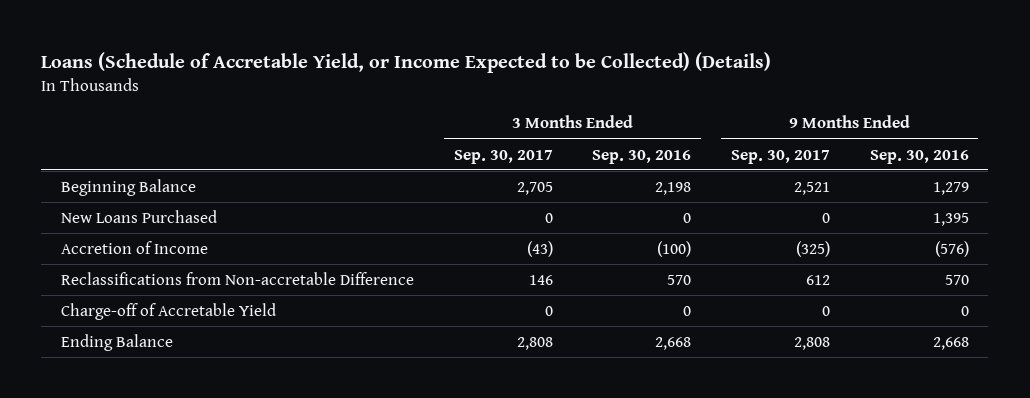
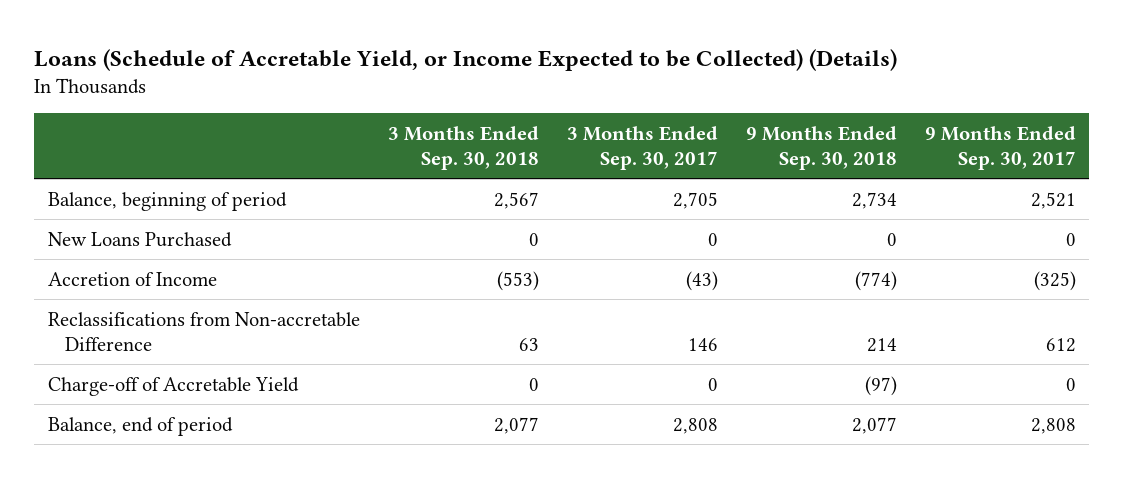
- | 3 Months Ended Sep. 30, 2017 | 3 Months Ended Sep. 30, 2016 | 9 Months Ended Sep. 30, 2017 | 9 Months Ended Sep. 30, 2016
+ | 3 Months Ended Sep. 30, 2018 | 3 Months Ended Sep. 30, 2017 | 9 Months Ended Sep. 30, 2018 | 9 Months Ended Sep. 30, 2017
- Beginning Balance | 2,705 | 2,198 | 2,521 | 1,279
+ Balance, beginning of period | 2,567 | 2,705 | 2,734 | 2,521
- Ending Balance | 2,808 | 2,668 | 2,808 | 2,668
+ Balance, end of period | 2,077 | 2,808 | 2,077 | 2,808

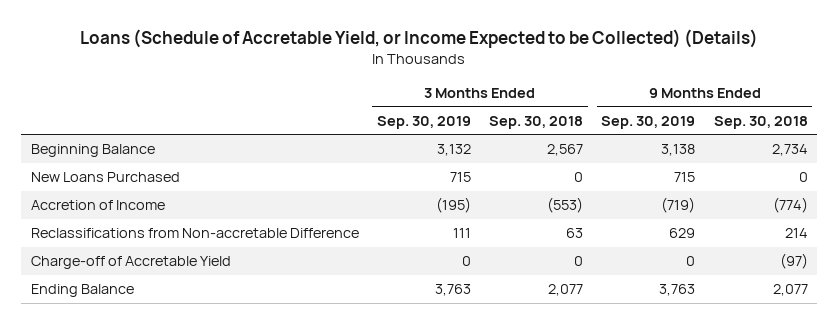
- | 3 Months Ended Sep. 30, 2018 | 3 Months Ended Sep. 30, 2017 | 9 Months Ended Sep. 30, 2018 | 9 Months Ended Sep. 30, 2017
+ | 3 Months Ended Sep. 30, 2019 | 3 Months Ended Sep. 30, 2018 | 9 Months Ended Sep. 30, 2019 | 9 Months Ended Sep. 30, 2018
- Balance, beginning of period | 2,567 | 2,705 | 2,734 | 2,521
+ Beginning Balance | 3,132 | 2,567 | 3,138 | 2,734
- Balance, end of period | 2,077 | 2,808 | 2,077 | 2,808
+ Ending Balance | 3,763 | 2,077 | 3,763 | 2,077

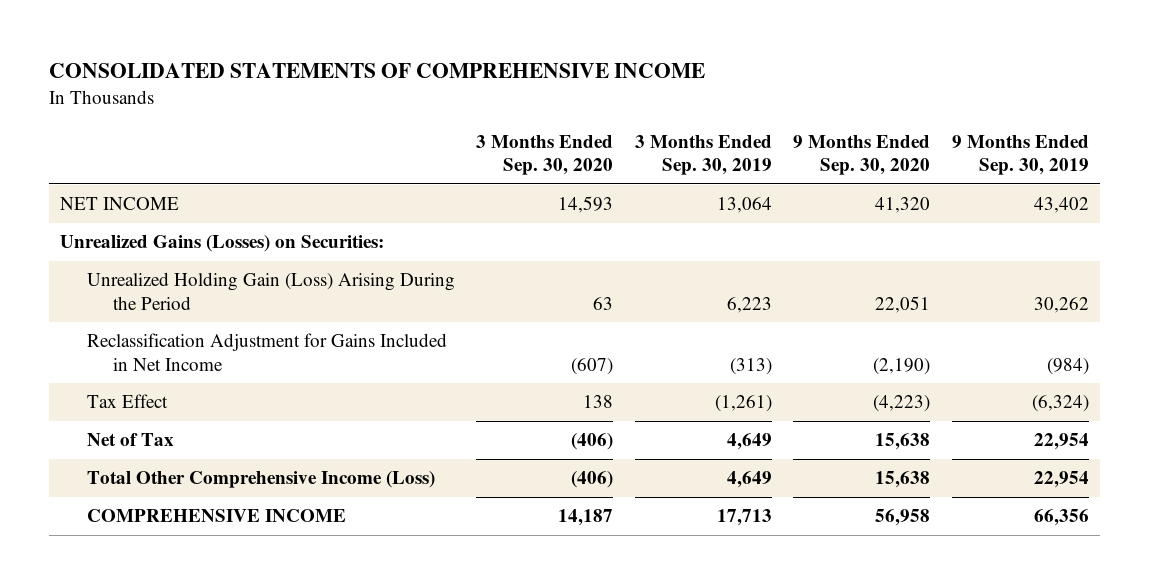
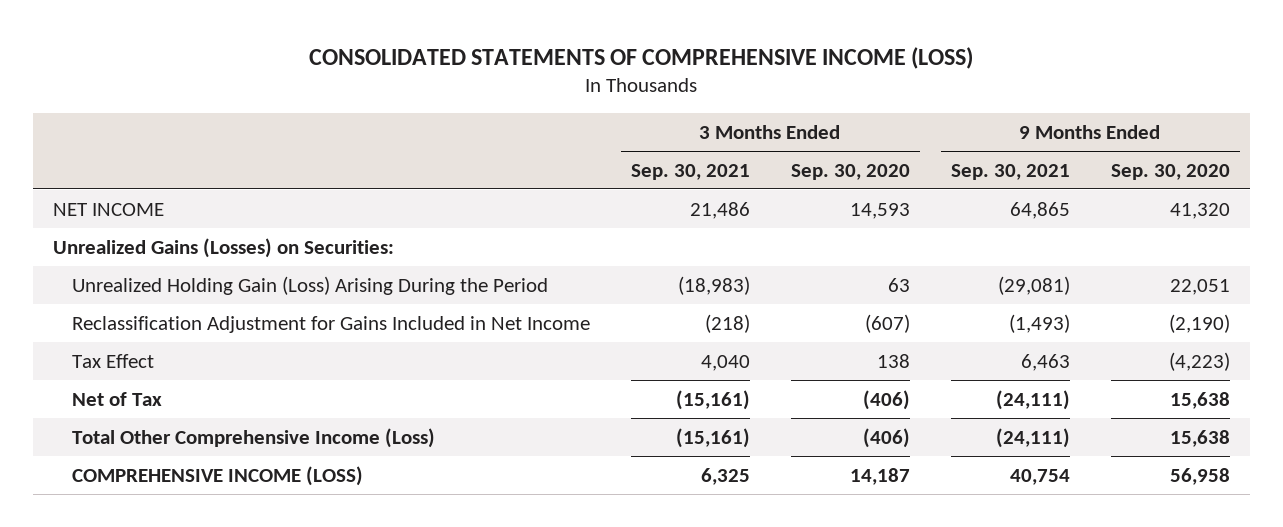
- CONSOLIDATED STATEMENTS OF COMPREHENSIVE INCOME
+ CONSOLIDATED STATEMENTS OF COMPREHENSIVE INCOME (LOSS)
- | 3 Months Ended Sep. 30, 2020 | 3 Months Ended Sep. 30, 2019 | 9 Months Ended Sep. 30, 2020 | 9 Months Ended Sep. 30, 2019
+ | 3 Months Ended Sep. 30, 2021 | 3 Months Ended Sep. 30, 2020 | 9 Months Ended Sep. 30, 2021 | 9 Months Ended Sep. 30, 2020
- COMPREHENSIVE INCOME | 14,187 | 17,713 | 56,958 | 66,356
+ COMPREHENSIVE INCOME (LOSS) | 6,325 | 14,187 | 40,754 | 56,958

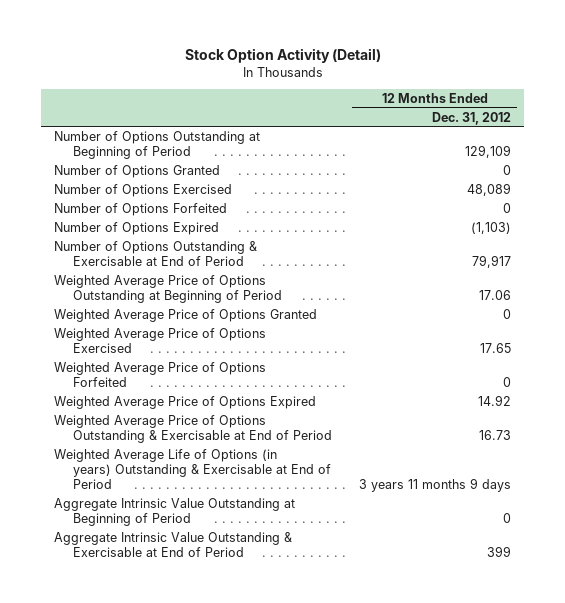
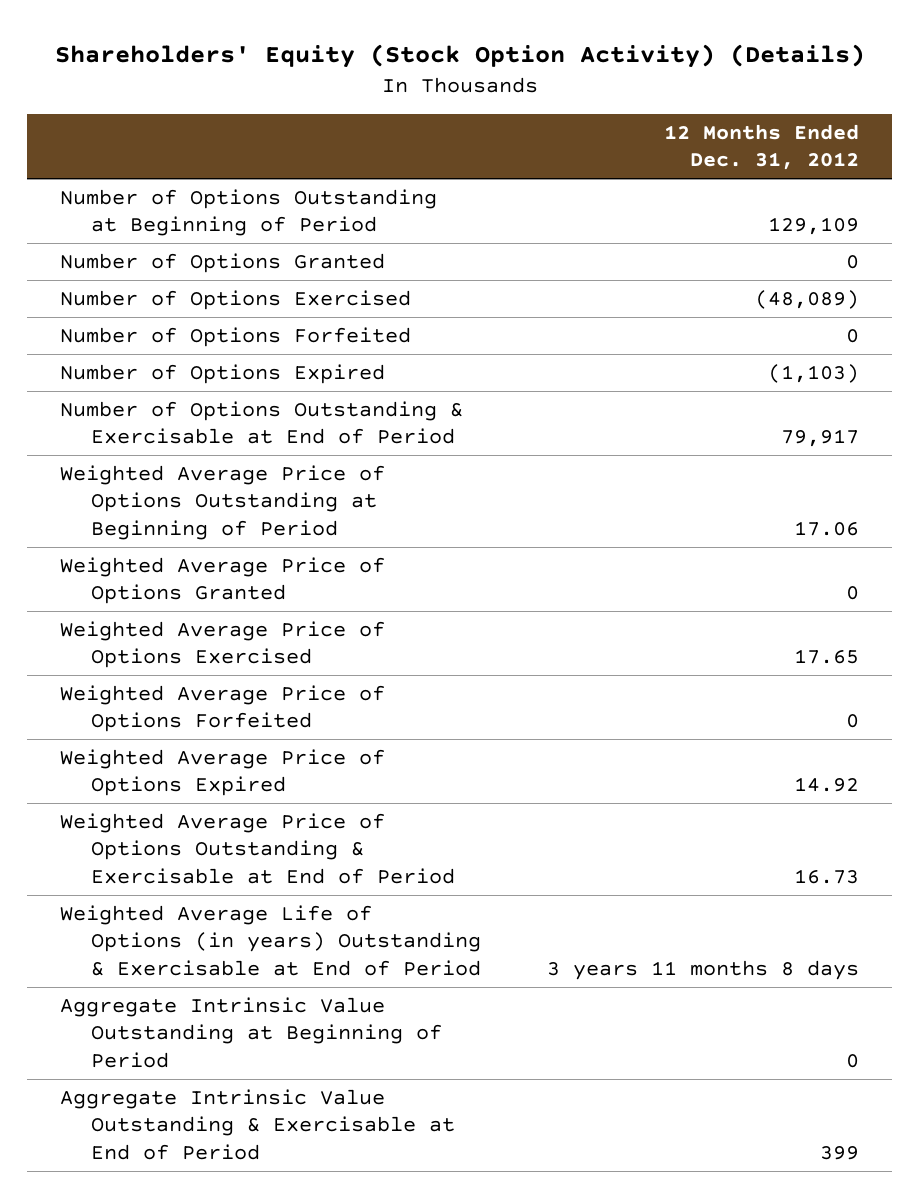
- Stock Option Activity (Detail)
+ Shareholders' Equity (Stock Option Activity) (Details)
- Number of Options Exercised | 48,089
+ Number of Options Exercised | (48,089)
- Weighted Average Life of Options (in years) Outstanding & Exercisable at End of Period | 3 years 11 months 9 days
+ Weighted Average Life of Options (in years) Outstanding & Exercisable at End of Period | 3 years 11 months 8 days

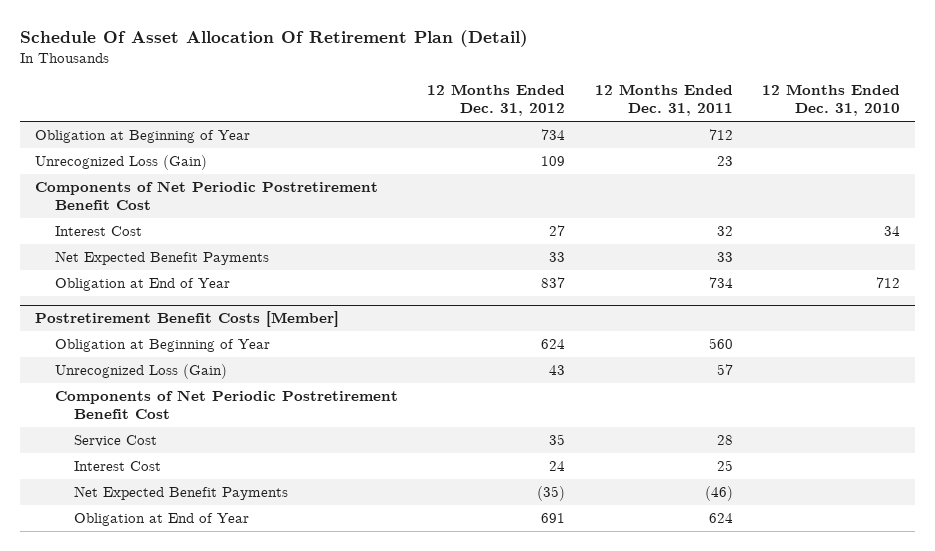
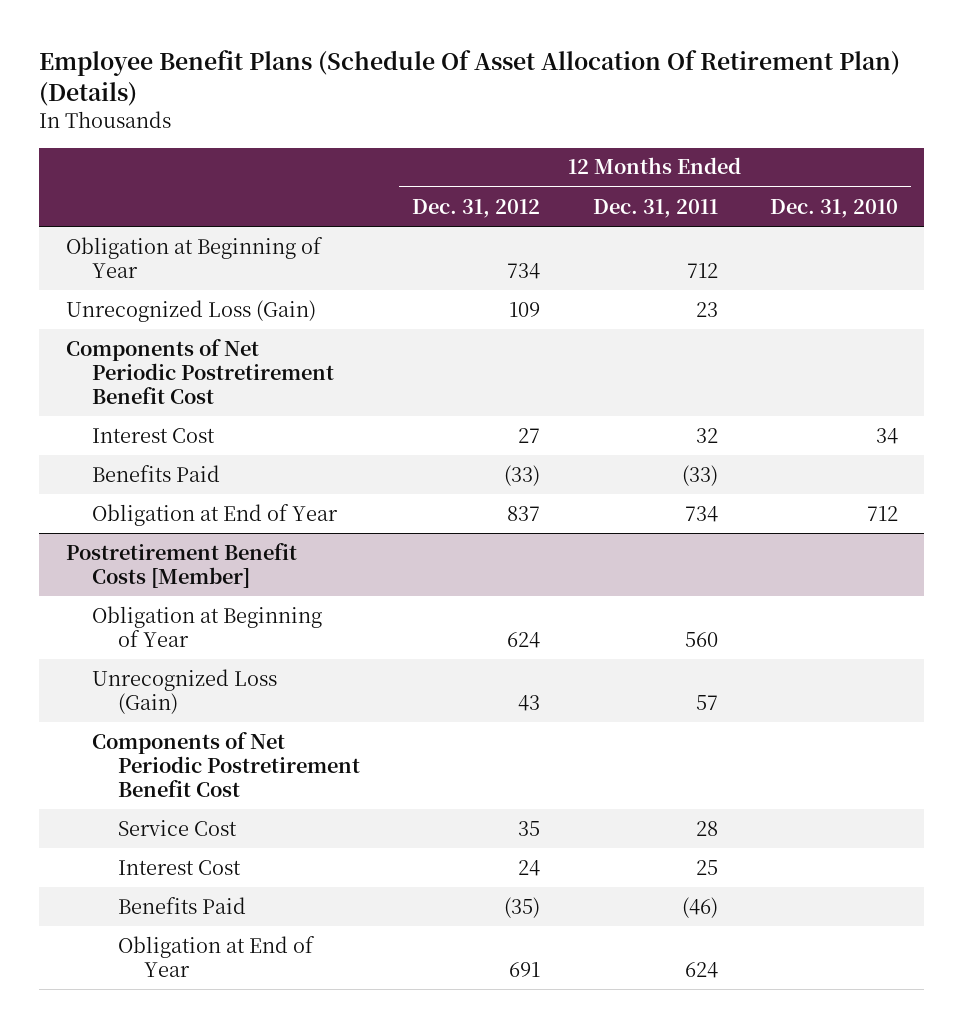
- Schedule Of Asset Allocation Of Retirement Plan (Detail)
+ Employee Benefit Plans (Schedule Of Asset Allocation Of Retirement Plan) (Details)
- Net Expected Benefit Payments | 33 | 33 |
+ Benefits Paid | (33) | (33) |
@ Postretirement Benefit Costs [Member]
- Net Expected Benefit Payments | (35) | (46) |
+ Benefits Paid | (35) | (46) |

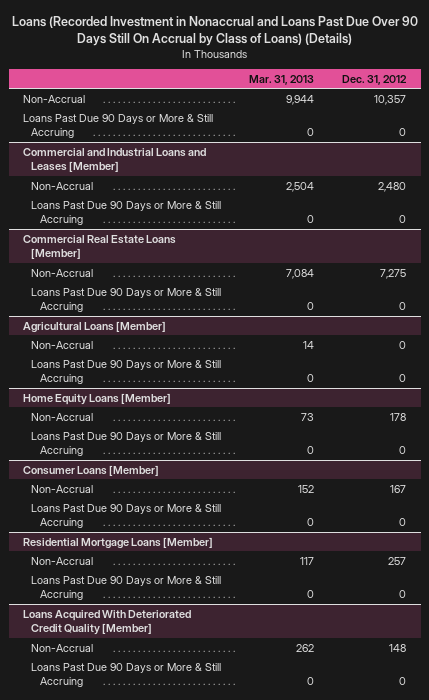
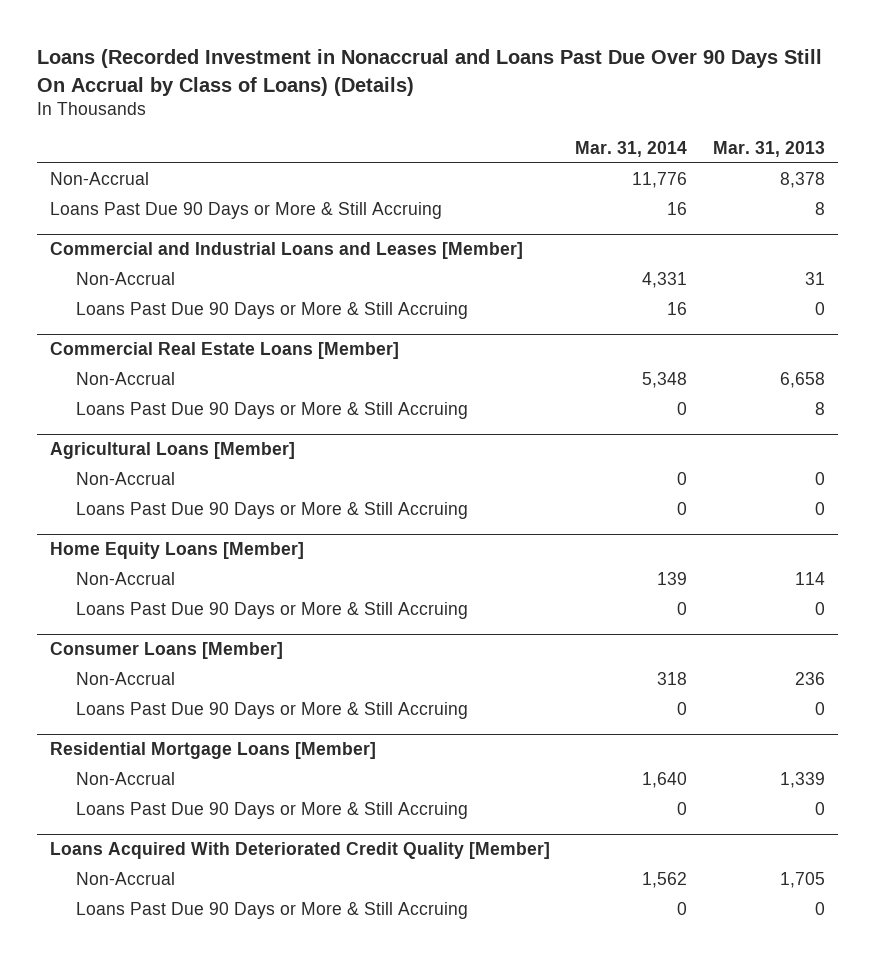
- | Mar. 31, 2013 | Dec. 31, 2012
+ | Mar. 31, 2014 | Mar. 31, 2013
- Non-Accrual | 9,944 | 10,357
- Loans Past Due 90 Days or More & Still Accruing | 0 | 0
+ Non-Accrual | 11,776 | 8,378
+ Loans Past Due 90 Days or More & Still Accruing | 16 | 8
@ Commercial and Industrial Loans and Leases [Member]
- Non-Accrual | 2,504 | 2,480
+ Non-Accrual | 4,331 | 31
@ Commercial Real Estate Loans [Member]
- Non-Accrual | 7,084 | 7,275
- Loans Past Due 90 Days or More & Still Accruing | 0 | 0
+ Non-Accrual | 5,348 | 6,658
+ Loans Past Due 90 Days or More & Still Accruing | 0 | 8
@ Agricultural Loans [Member]
- Non-Accrual | 14 | 0
+ Non-Accrual | 0 | 0
@ Home Equity Loans [Member]
- Non-Accrual | 73 | 178
+ Non-Accrual | 139 | 114
@ Consumer Loans [Member]
- Non-Accrual | 152 | 167
+ Non-Accrual | 318 | 236
@ Residential Mortgage Loans [Member]
- Non-Accrual | 117 | 257
+ Non-Accrual | 1,640 | 1,339
@ Loans Acquired With Deteriorated Credit Quality [Member]
- Non-Accrual | 262 | 148
+ Non-Accrual | 1,562 | 1,705

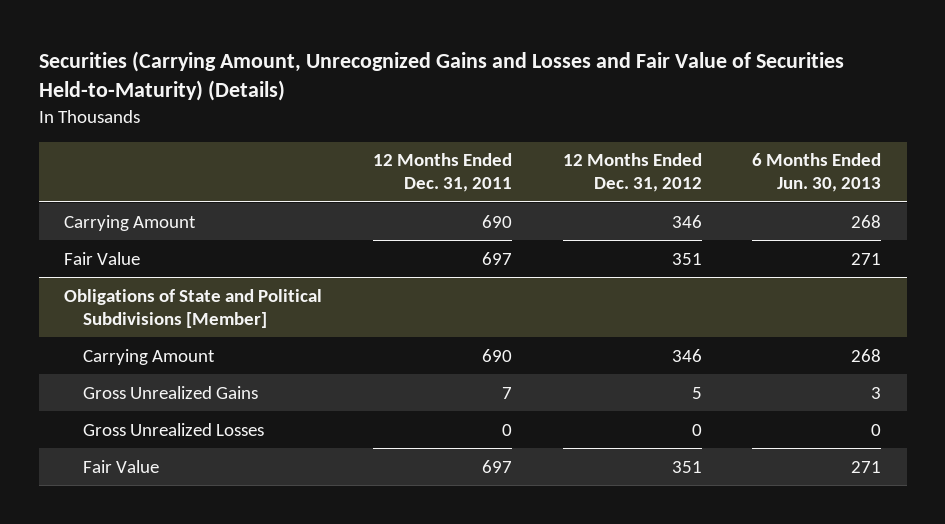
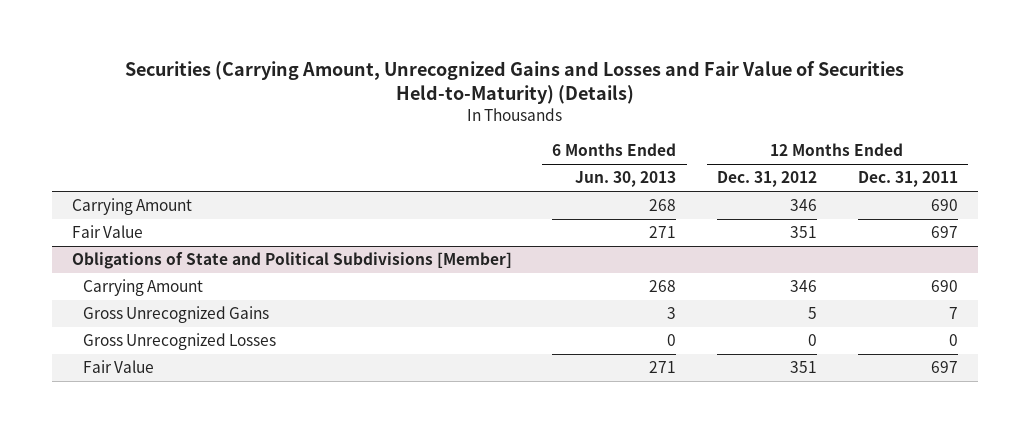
- | 12 Months Ended Dec. 31, 2011 | 12 Months Ended Dec. 31, 2012 | 6 Months Ended Jun. 30, 2013
+ | 6 Months Ended Jun. 30, 2013 | 12 Months Ended Dec. 31, 2012 | 12 Months Ended Dec. 31, 2011
@ Obligations of State and Political Subdivisions [Member]
- Gross Unrealized Gains | 7 | 5 | 3
- Gross Unrealized Losses | 0 | 0 | 0
+ Gross Unrecognized Gains | 3 | 5 | 7
+ Gross Unrecognized Losses | 0 | 0 | 0

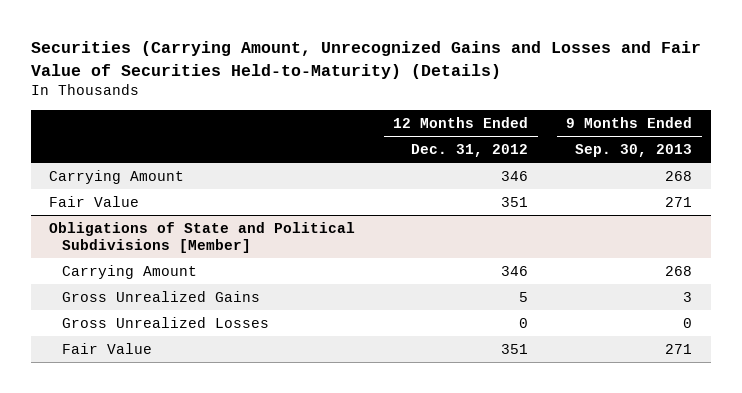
- | 6 Months Ended Jun. 30, 2013 | 12 Months Ended Dec. 31, 2012 | 12 Months Ended Dec. 31, 2011
+ | 12 Months Ended Dec. 31, 2012 | 9 Months Ended Sep. 30, 2013
@ Obligations of State and Political Subdivisions [Member]
- Gross Unrecognized Gains | 3 | 5 | 7
- Gross Unrecognized Losses | 0 | 0 | 0
+ Gross Unrealized Gains | 5 | 3
+ Gross Unrealized Losses | 0 | 0

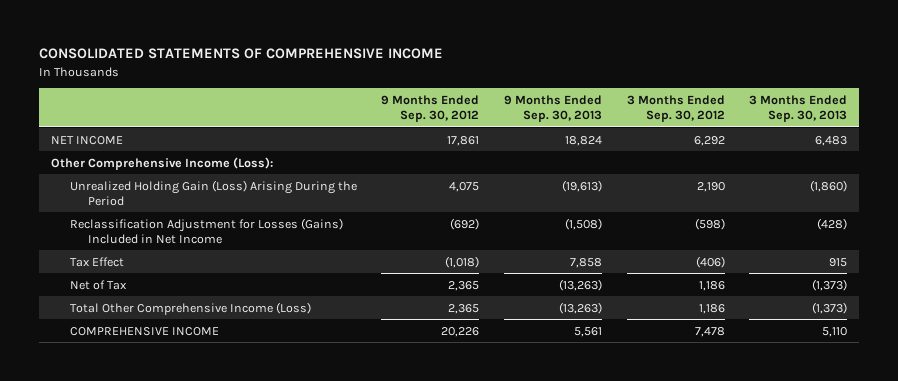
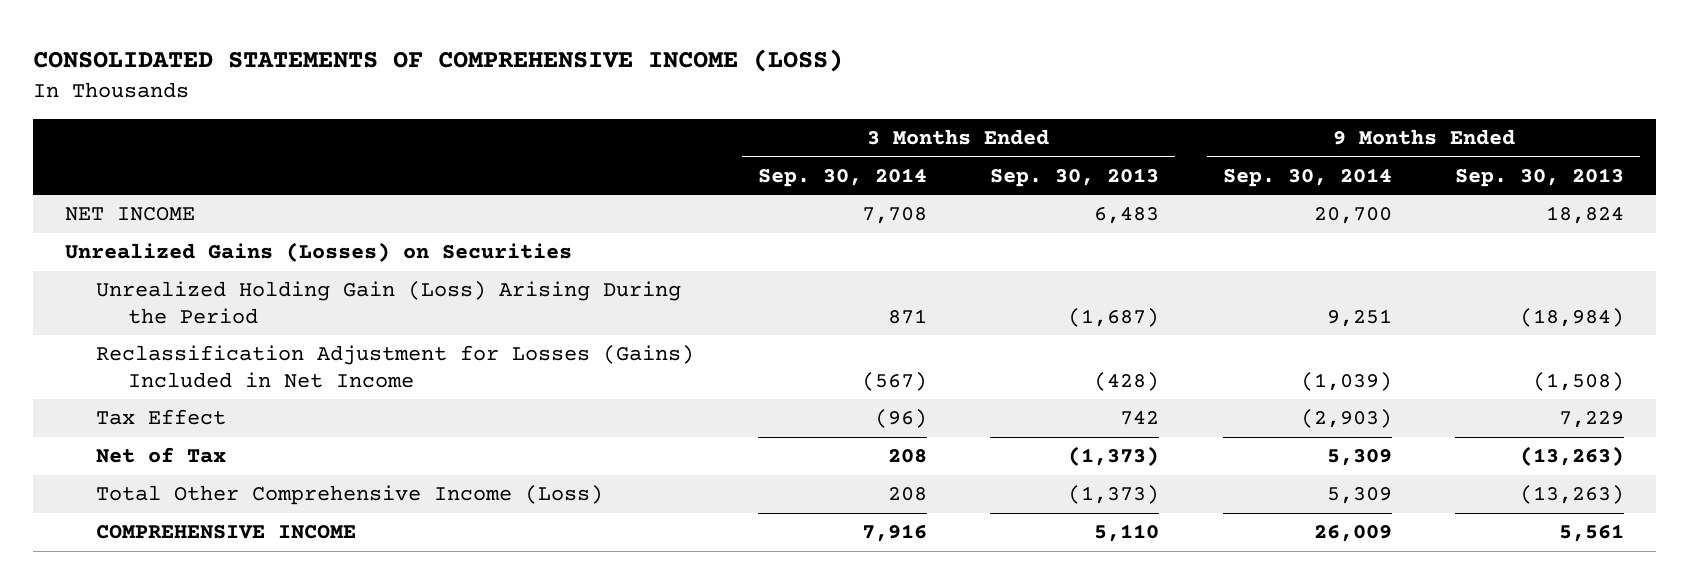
- CONSOLIDATED STATEMENTS OF COMPREHENSIVE INCOME
+ CONSOLIDATED STATEMENTS OF COMPREHENSIVE INCOME (LOSS)
- | 9 Months Ended Sep. 30, 2012 | 9 Months Ended Sep. 30, 2013 | 3 Months Ended Sep. 30, 2012 | 3 Months Ended Sep. 30, 2013
+ | 3 Months Ended Sep. 30, 2014 | 3 Months Ended Sep. 30, 2013 | 9 Months Ended Sep. 30, 2014 | 9 Months Ended Sep. 30, 2013
- Other Comprehensive Income (Loss):
- Unrealized Holding Gain (Loss) Arising During the Period | 4,075 | (19,613) | 2,190 | (1,860)
+ Unrealized Gains (Losses) on Securities
+ Unrealized Holding Gain (Loss) Arising During the Period | 871 | (1,687) | 9,251 | (18,984)
- Tax Effect | (1,018) | 7,858 | (406) | 915
+ Tax Effect | (96) | 742 | (2,903) | 7,229

